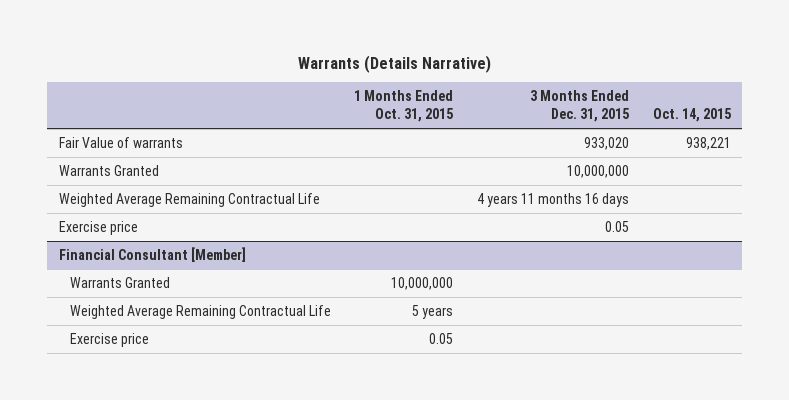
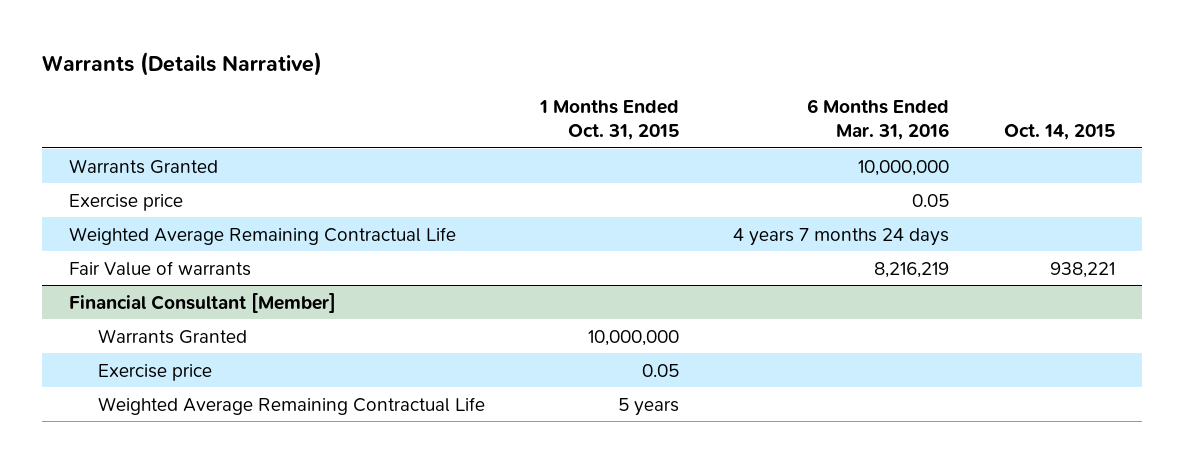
- | 1 Months Ended Oct. 31, 2015 | 3 Months Ended Dec. 31, 2015 | Oct. 14, 2015
+ | 1 Months Ended Oct. 31, 2015 | 6 Months Ended Mar. 31, 2016 | Oct. 14, 2015
moved down: Weighted Average Remaining Contractual Life | | 4 years 7 months 24 days |
moved down: Fair Value of warrants | | 8,216,219 | 938,221
@ Financial Consultant [Member]
moved down: Weighted Average Remaining Contractual Life | 5 years | |

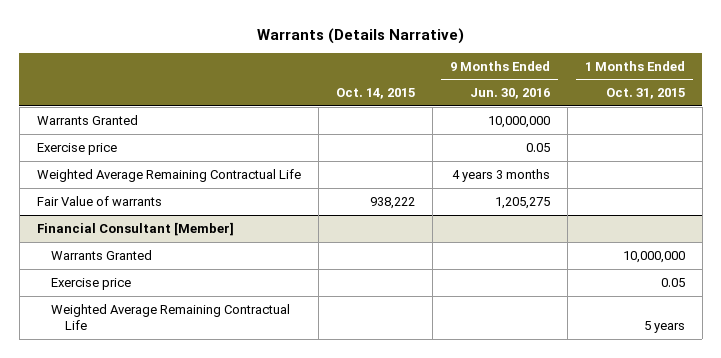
- | 1 Months Ended Oct. 31, 2015 | 6 Months Ended Mar. 31, 2016 | Oct. 14, 2015
+ | Oct. 14, 2015 | 9 Months Ended Jun. 30, 2016 | 1 Months Ended Oct. 31, 2015
- Fair Value of warrants | | 8,216,219 | 938,221
+ Fair Value of warrants | 938,222 | 1,205,275 |

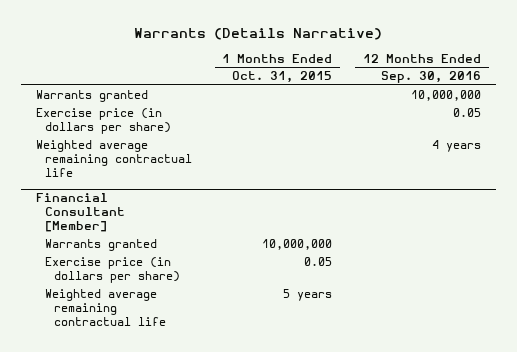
- | Oct. 14, 2015 | 9 Months Ended Jun. 30, 2016 | 1 Months Ended Oct. 31, 2015
+ | 1 Months Ended Oct. 31, 2015 | 12 Months Ended Sep. 30, 2016
- Warrants Granted | | 10,000,000 |
- Exercise price | | 0.05 |
- Weighted Average Remaining Contractual Life | | 4 years 3 months |
- Fair Value of warrants | 938,222 | 1,205,275 |
+ Warrants granted | | 10,000,000
+ Exercise price (in dollars per share) | | 0.05
+ Weighted average remaining contractual life | | 4 years
@ Financial Consultant [Member]
- Warrants Granted | | | 10,000,000
- Exercise price | | | 0.05
- Weighted Average Remaining Contractual Life | | | 5 years
+ Warrants granted | 10,000,000 |
+ Exercise price (in dollars per share) | 0.05 |
+ Weighted average remaining contractual life | 5 years |

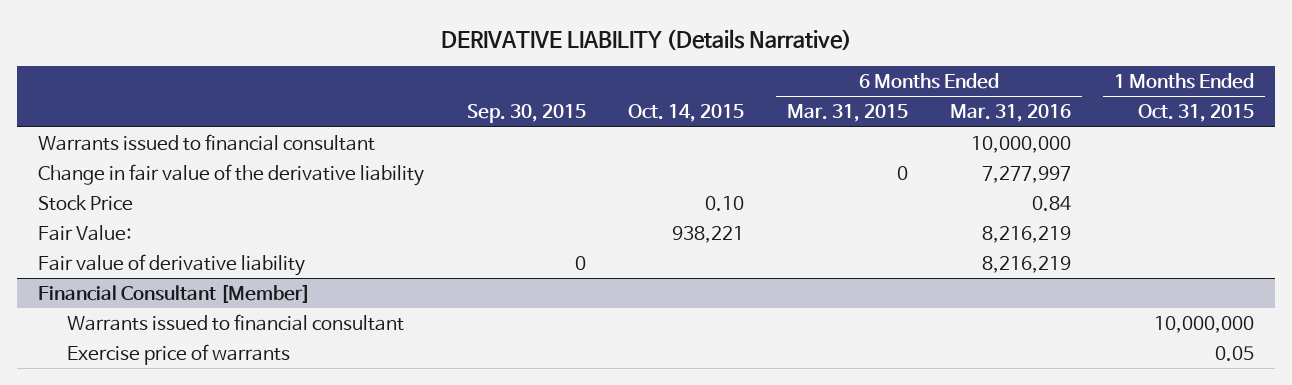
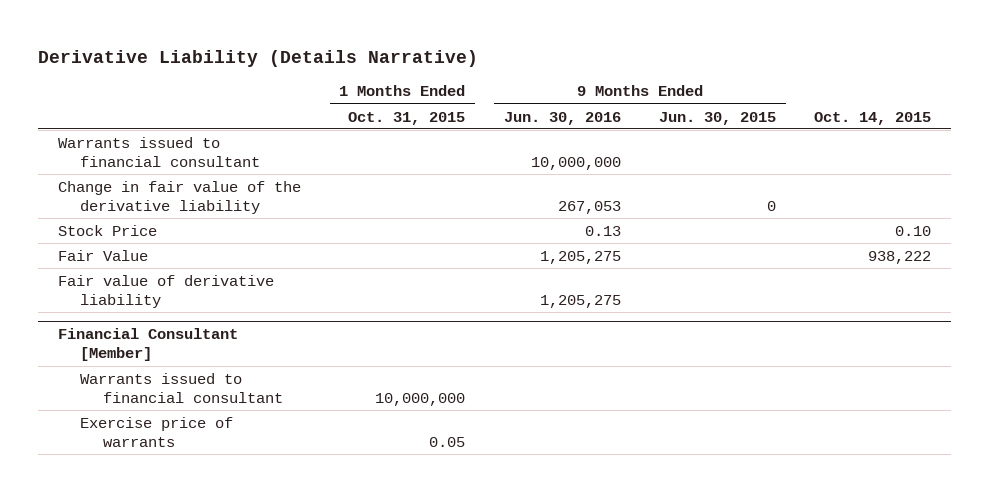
- DERIVATIVE LIABILITY (Details Narrative)
+ Derivative Liability (Details Narrative)
- | Sep. 30, 2015 | Oct. 14, 2015 | 6 Months Ended Mar. 31, 2015 | 6 Months Ended Mar. 31, 2016 | 1 Months Ended Oct. 31, 2015
+ | 1 Months Ended Oct. 31, 2015 | 9 Months Ended Jun. 30, 2016 | 9 Months Ended Jun. 30, 2015 | Oct. 14, 2015
- Fair Value: | | 938,221 | | 8,216,219 |
+ Fair Value | | 1,205,275 | | 938,222

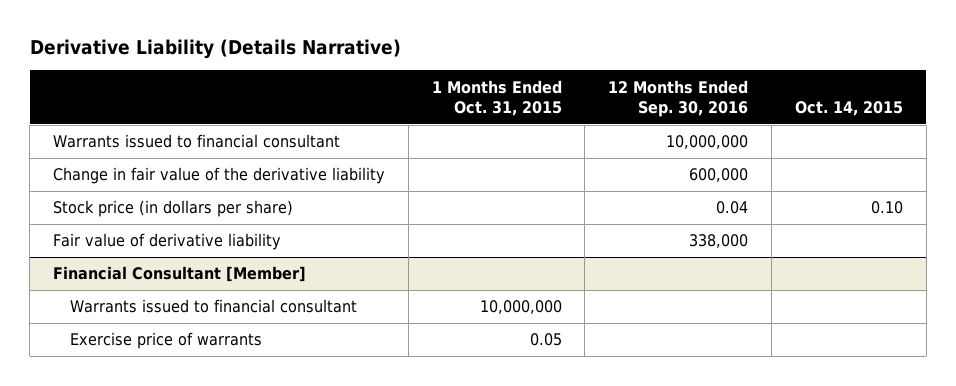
- | 1 Months Ended Oct. 31, 2015 | 9 Months Ended Jun. 30, 2016 | 9 Months Ended Jun. 30, 2015 | Oct. 14, 2015
+ | 1 Months Ended Oct. 31, 2015 | 12 Months Ended Sep. 30, 2016 | Oct. 14, 2015
- Stock Price | | 0.13 | | 0.10
- Fair Value | | 1,205,275 | | 938,222
+ Stock price (in dollars per share) | | 0.04 | 0.10

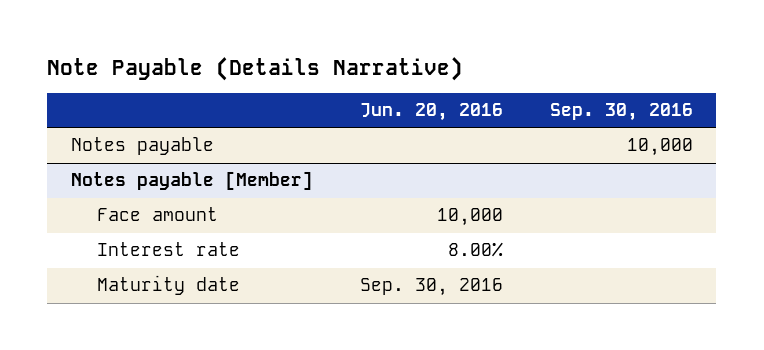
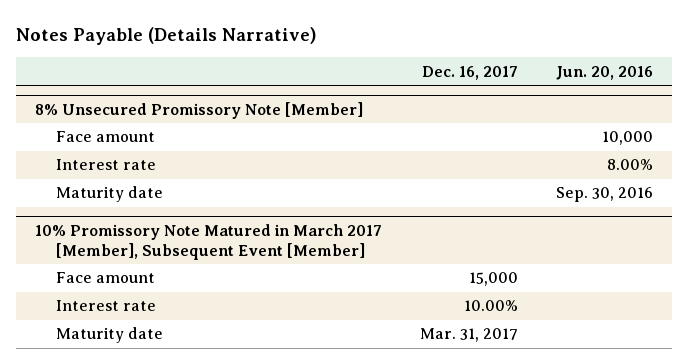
- Note Payable (Details Narrative)
+ Notes Payable (Details Narrative)
- | Jun. 20, 2016 | Sep. 30, 2016
+ | Dec. 16, 2017 | Jun. 20, 2016
- Notes payable | | 10,000
- Notes payable [Member]
+ 8% Unsecured Promissory Note [Member]
+ 10% Promissory Note Matured in March 2017 [Member], Subsequent Event [Member]
+ Face amount | 15,000 |
+ Interest rate | 10.00% |
+ Maturity date | Mar. 31, 2017 |

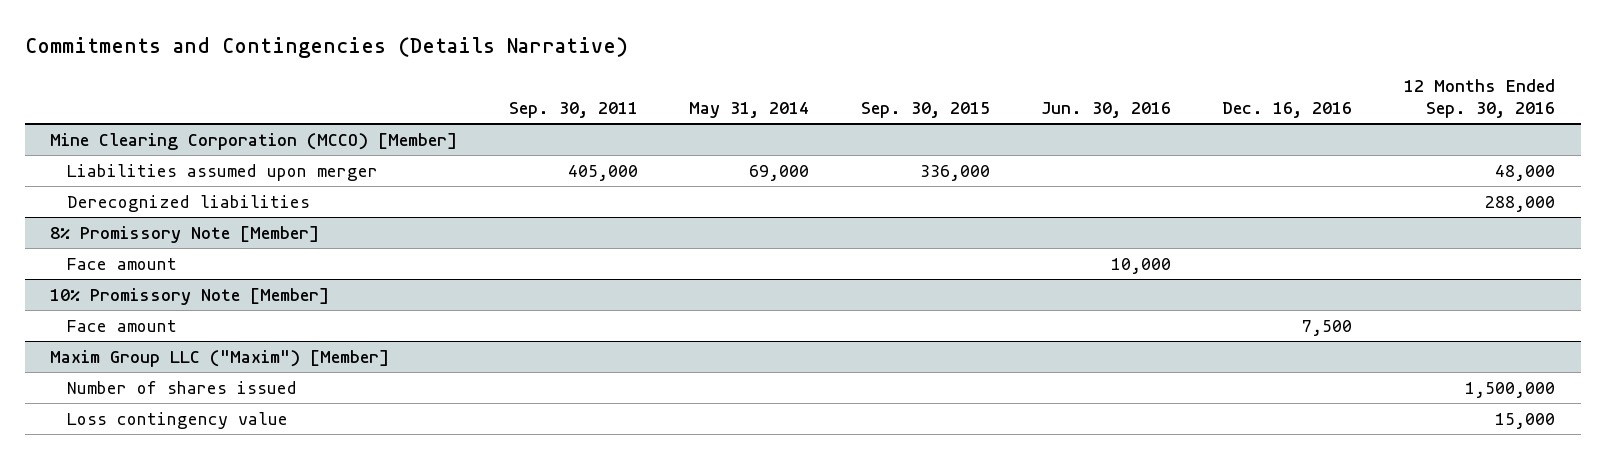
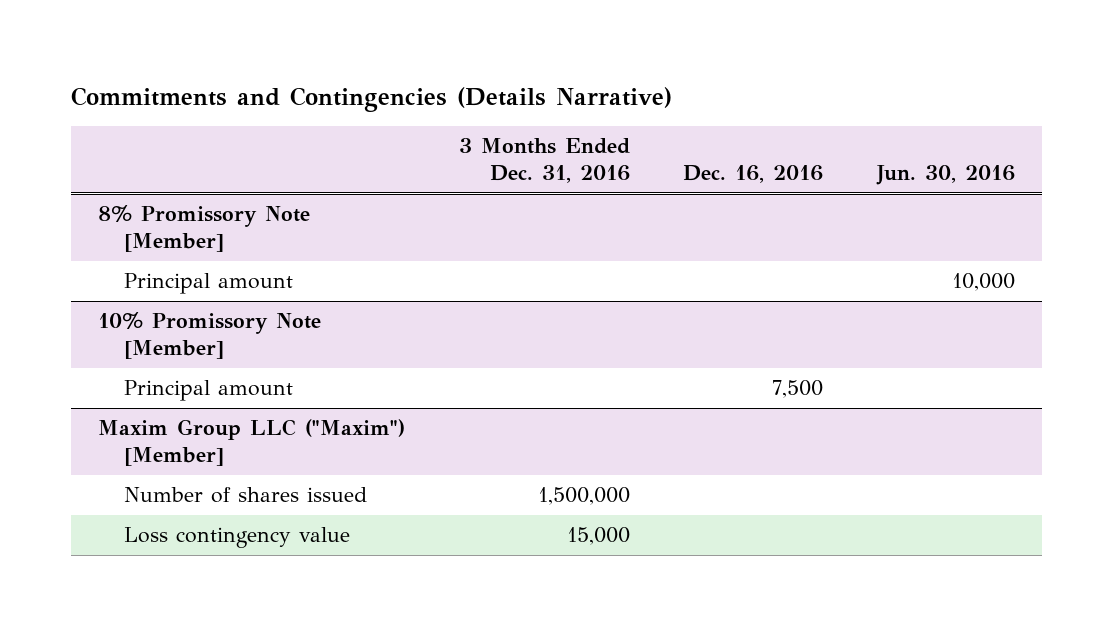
- | Sep. 30, 2011 | May 31, 2014 | Sep. 30, 2015 | Jun. 30, 2016 | Dec. 16, 2016 | 12 Months Ended Sep. 30, 2016
+ | 3 Months Ended Dec. 31, 2016 | Dec. 16, 2016 | Jun. 30, 2016
- Mine Clearing Corporation (MCCO) [Member]
- Liabilities assumed upon merger | 405,000 | 69,000 | 336,000 | | | 48,000
- Derecognized liabilities | | | | | | 288,000
@ 8% Promissory Note [Member]
- Face amount | | | | 10,000 | |
+ Principal amount | | | 10,000
@ 10% Promissory Note [Member]
- Face amount | | | | | 7,500 |
+ Principal amount | | 7,500 |

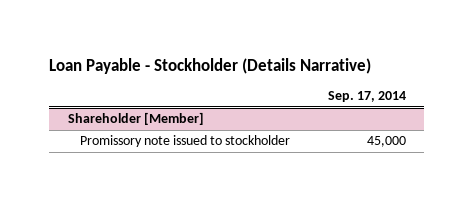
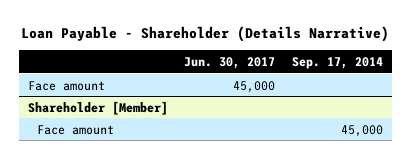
- Loan Payable - Stockholder (Details Narrative)
+ Loan Payable - Shareholder (Details Narrative)
- | Sep. 17, 2014
+ | Jun. 30, 2017 | Sep. 17, 2014
+ Face amount | 45,000 |
@ Shareholder [Member]
- Promissory note issued to stockholder | 45,000
+ Face amount | | 45,000

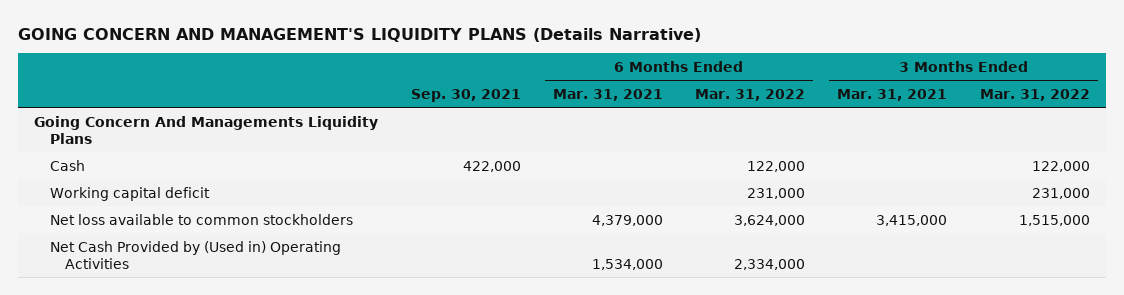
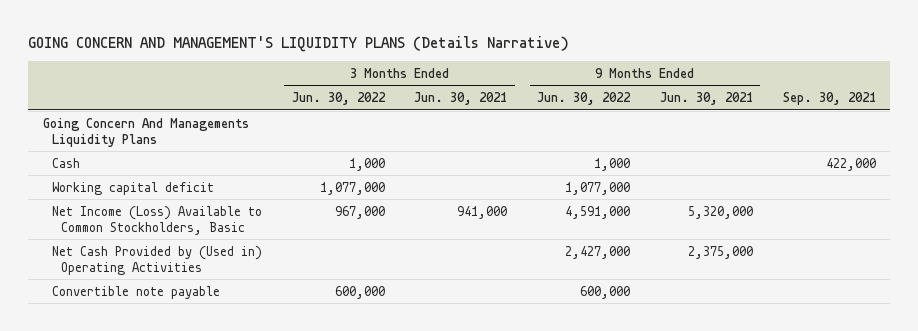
- | Sep. 30, 2021 | 6 Months Ended Mar. 31, 2021 | 6 Months Ended Mar. 31, 2022 | 3 Months Ended Mar. 31, 2021 | 3 Months Ended Mar. 31, 2022
+ | 3 Months Ended Jun. 30, 2022 | 3 Months Ended Jun. 30, 2021 | 9 Months Ended Jun. 30, 2022 | 9 Months Ended Jun. 30, 2021 | Sep. 30, 2021
- Net loss available to common stockholders | | 4,379,000 | 3,624,000 | 3,415,000 | 1,515,000
+ Net Income (Loss) Available to Common Stockholders, Basic | 967,000 | 941,000 | 4,591,000 | 5,320,000 |
+ Convertible note payable | 600,000 | | 600,000 | |

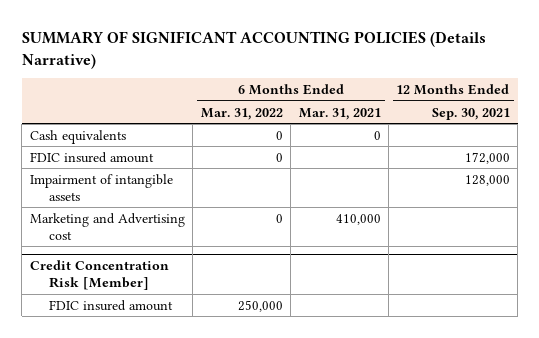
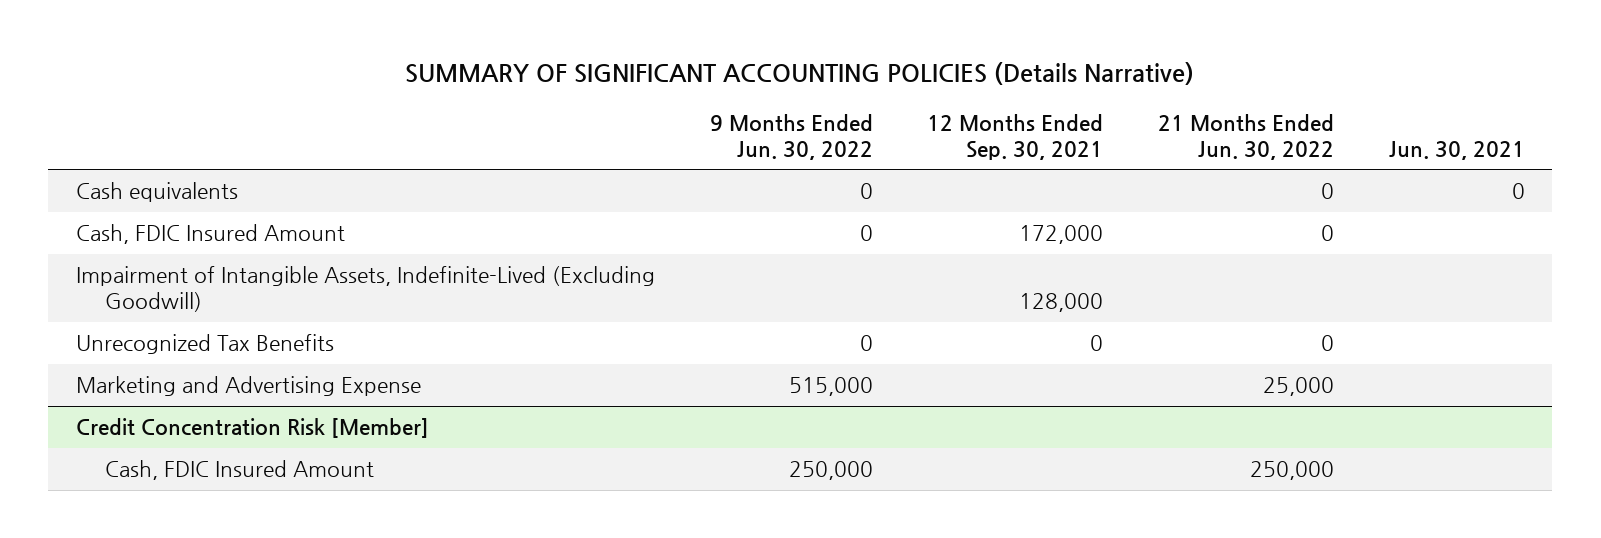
- | 6 Months Ended Mar. 31, 2022 | 6 Months Ended Mar. 31, 2021 | 12 Months Ended Sep. 30, 2021
+ | 9 Months Ended Jun. 30, 2022 | 12 Months Ended Sep. 30, 2021 | 21 Months Ended Jun. 30, 2022 | Jun. 30, 2021
- FDIC insured amount | 0 | | 172,000
- Impairment of intangible assets | | | 128,000
- Marketing and Advertising cost | 0 | 410,000 |
+ Cash, FDIC Insured Amount | 0 | 172,000 | 0 |
+ Impairment of Intangible Assets, Indefinite-Lived (Excluding Goodwill) | | 128,000 | |
+ Unrecognized Tax Benefits | 0 | 0 | 0 |
+ Marketing and Advertising Expense | 515,000 | | 25,000 |
@ Credit Concentration Risk [Member]
- FDIC insured amount | 250,000 | |
+ Cash, FDIC Insured Amount | 250,000 | | 250,000 |

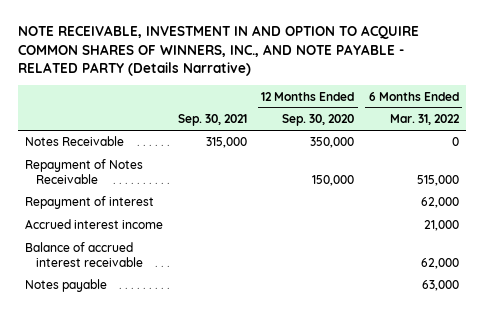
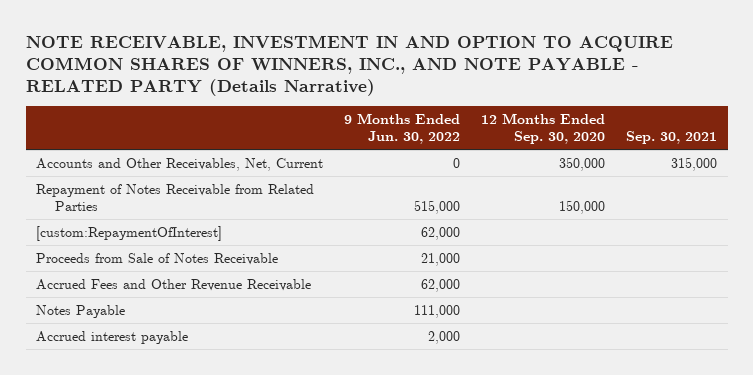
- | Sep. 30, 2021 | 12 Months Ended Sep. 30, 2020 | 6 Months Ended Mar. 31, 2022
+ | 9 Months Ended Jun. 30, 2022 | 12 Months Ended Sep. 30, 2020 | Sep. 30, 2021
- Notes Receivable | 315,000 | 350,000 | 0
- Repayment of Notes Receivable | | 150,000 | 515,000
- Repayment of interest | | | 62,000
- Accrued interest income | | | 21,000
- Balance of accrued interest receivable | | | 62,000
- Notes payable | | | 63,000
+ Accounts and Other Receivables, Net, Current | 0 | 350,000 | 315,000
+ Repayment of Notes Receivable from Related Parties | 515,000 | 150,000 |
+ [custom:RepaymentOfInterest] | 62,000 | |
+ Proceeds from Sale of Notes Receivable | 21,000 | |
+ Accrued Fees and Other Revenue Receivable | 62,000 | |
+ Notes Payable | 111,000 | |
+ Accrued interest payable | 2,000 | |

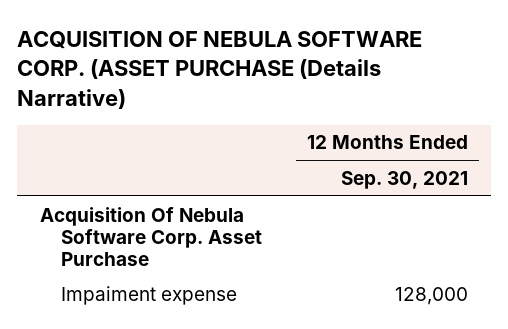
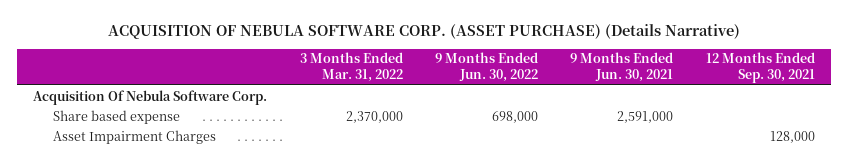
- ACQUISITION OF NEBULA SOFTWARE CORP. (ASSET PURCHASE (Details Narrative)
+ ACQUISITION OF NEBULA SOFTWARE CORP. (ASSET PURCHASE) (Details Narrative)
- | 12 Months Ended Sep. 30, 2021
+ | 3 Months Ended Mar. 31, 2022 | 9 Months Ended Jun. 30, 2022 | 9 Months Ended Jun. 30, 2021 | 12 Months Ended Sep. 30, 2021
- Acquisition Of Nebula Software Corp. Asset Purchase
- Impaiment expense | 128,000
+ Acquisition Of Nebula Software Corp.
+ Share based expense | 2,370,000 | 698,000 | 2,591,000 |
+ Asset Impairment Charges | | | | 128,000

